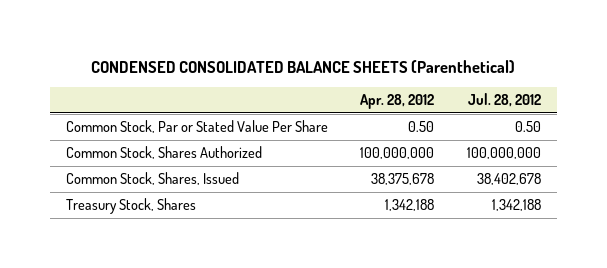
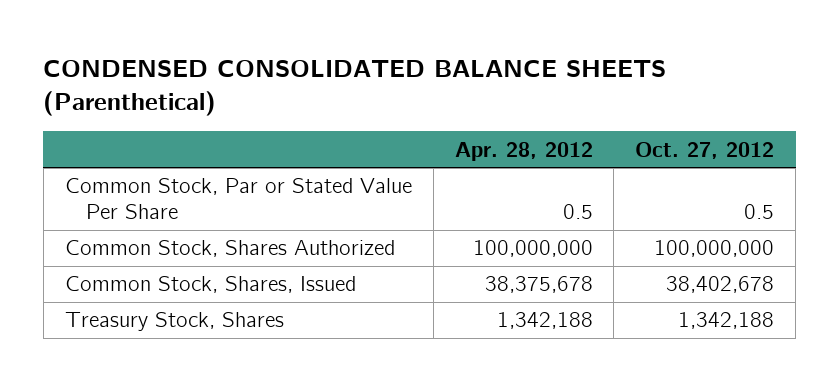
- | Apr. 28, 2012 | Jul. 28, 2012
+ | Apr. 28, 2012 | Oct. 27, 2012
- Common Stock, Par or Stated Value Per Share | 0.50 | 0.50
+ Common Stock, Par or Stated Value Per Share | 0.5 | 0.5

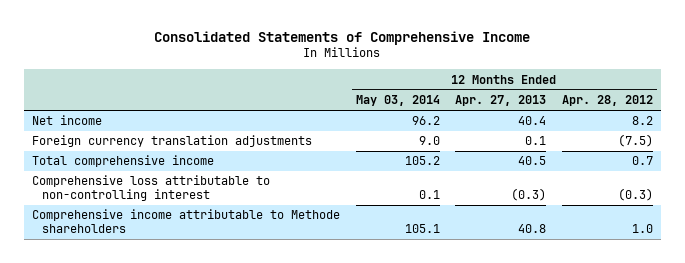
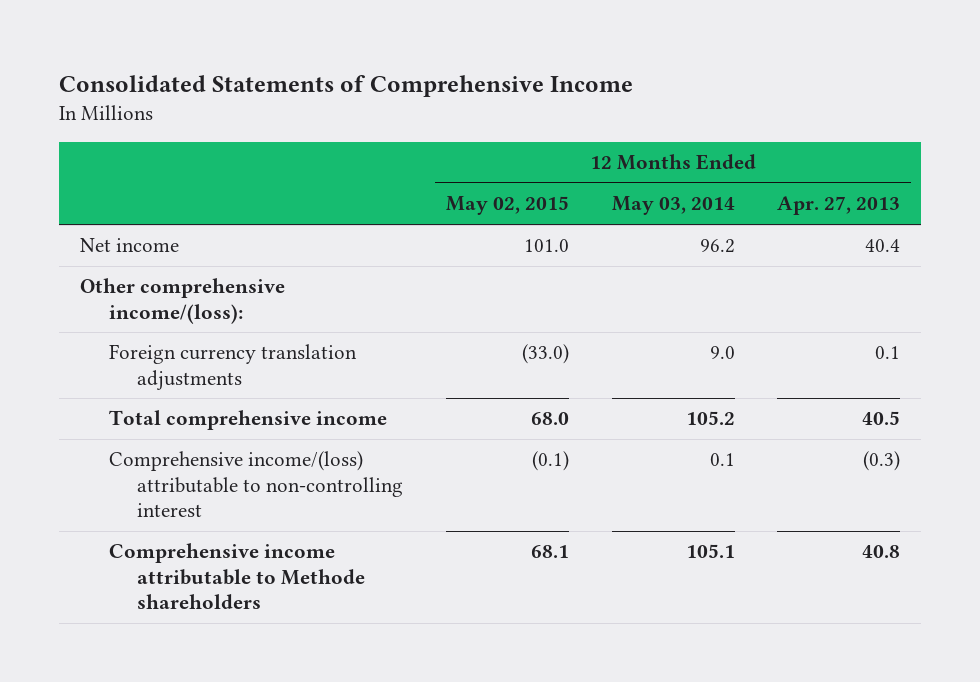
- | 12 Months Ended May 03, 2014 | 12 Months Ended Apr. 27, 2013 | 12 Months Ended Apr. 28, 2012
+ | 12 Months Ended May 02, 2015 | 12 Months Ended May 03, 2014 | 12 Months Ended Apr. 27, 2013
+ Other comprehensive income/(loss):
- Comprehensive loss attributable to non-controlling interest | 0.1 | (0.3) | (0.3)
+ Comprehensive income/(loss) attributable to non-controlling interest | (0.1) | 0.1 | (0.3)

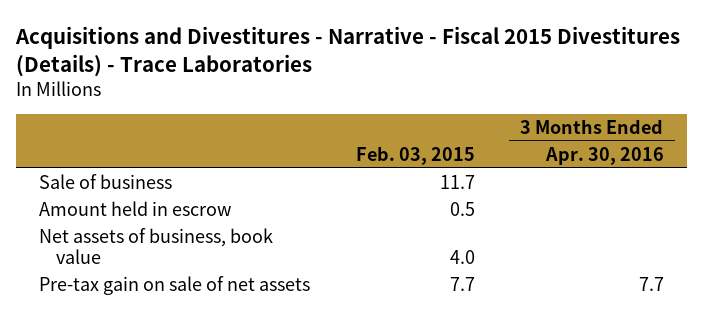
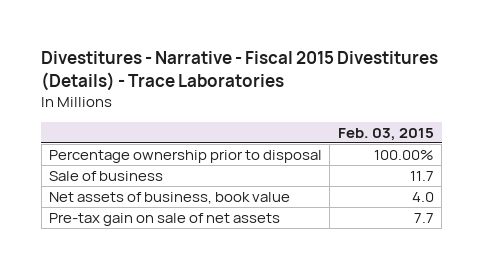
- Acquisitions and Divestitures - Narrative - Fiscal 2015 Divestitures (Details) - Trace Laboratories
+ Divestitures - Narrative - Fiscal 2015 Divestitures (Details) - Trace Laboratories
- | Feb. 03, 2015 | 3 Months Ended Apr. 30, 2016
+ | Feb. 03, 2015
+ Percentage ownership prior to disposal | 100.00%
- Amount held in escrow | 0.5 |

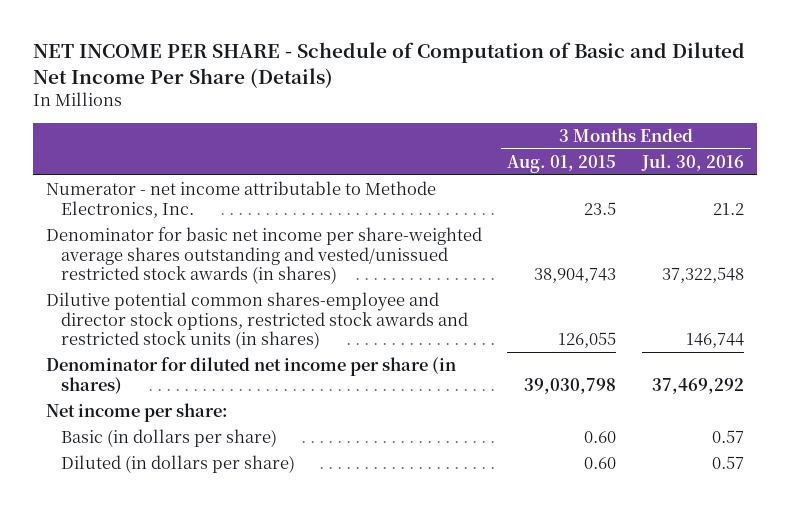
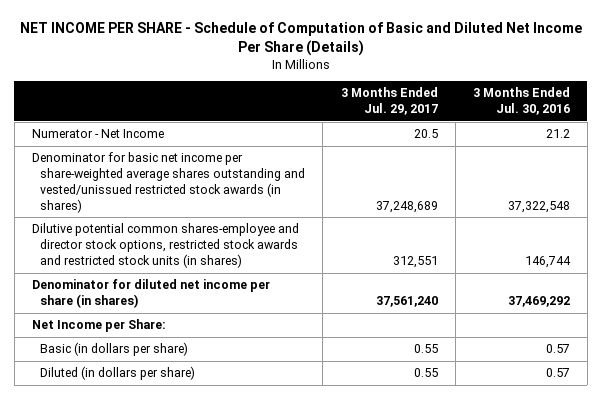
- | 3 Months Ended Aug. 01, 2015 | 3 Months Ended Jul. 30, 2016
+ | 3 Months Ended Jul. 29, 2017 | 3 Months Ended Jul. 30, 2016
- Numerator - net income attributable to Methode Electronics, Inc. | 23.5 | 21.2
+ Numerator - Net Income | 20.5 | 21.2
- Net income per share:
+ Net Income per Share:

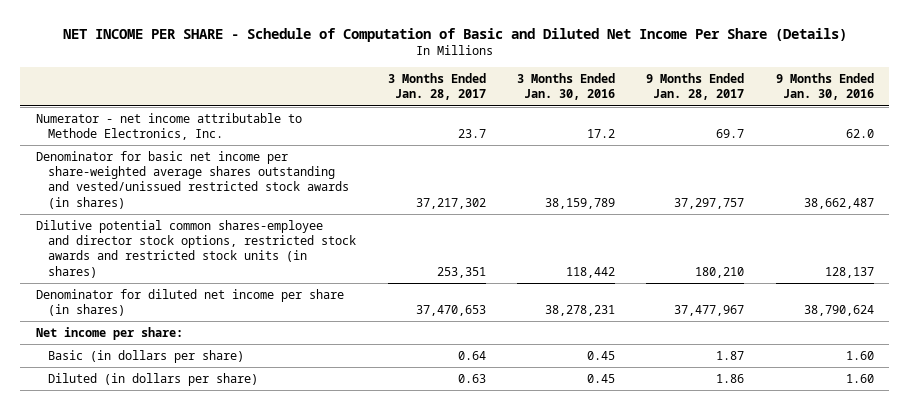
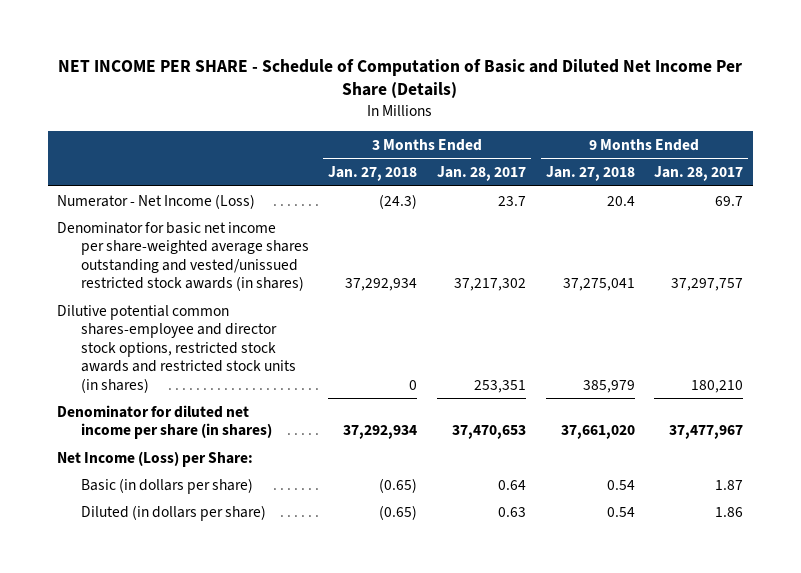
- | 3 Months Ended Jan. 28, 2017 | 3 Months Ended Jan. 30, 2016 | 9 Months Ended Jan. 28, 2017 | 9 Months Ended Jan. 30, 2016
+ | 3 Months Ended Jan. 27, 2018 | 3 Months Ended Jan. 28, 2017 | 9 Months Ended Jan. 27, 2018 | 9 Months Ended Jan. 28, 2017
- Numerator - net income attributable to Methode Electronics, Inc. | 23.7 | 17.2 | 69.7 | 62.0
+ Numerator - Net Income (Loss) | (24.3) | 23.7 | 20.4 | 69.7
- Net income per share:
+ Net Income (Loss) per Share:

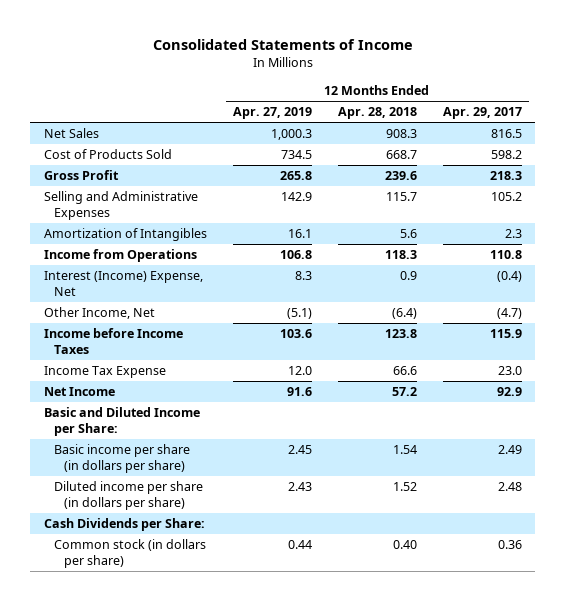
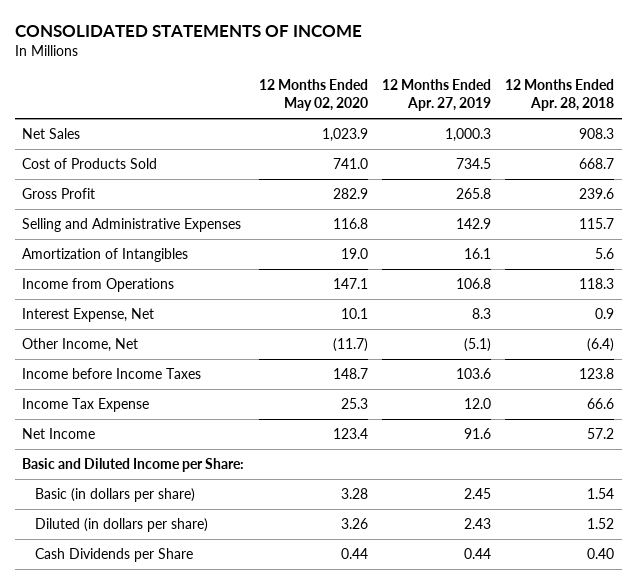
- Consolidated Statements of Income
+ CONSOLIDATED STATEMENTS OF INCOME
- | 12 Months Ended Apr. 27, 2019 | 12 Months Ended Apr. 28, 2018 | 12 Months Ended Apr. 29, 2017
+ | 12 Months Ended May 02, 2020 | 12 Months Ended Apr. 27, 2019 | 12 Months Ended Apr. 28, 2018
- Interest (Income) Expense, Net | 8.3 | 0.9 | (0.4)
+ Interest Expense, Net | 10.1 | 8.3 | 0.9
- Basic income per share (in dollars per share) | 2.45 | 1.54 | 2.49
- Diluted income per share (in dollars per share) | 2.43 | 1.52 | 2.48
- Cash Dividends per Share:
- Common stock (in dollars per share) | 0.44 | 0.40 | 0.36
+ Basic (in dollars per share) | 3.28 | 2.45 | 1.54
+ Diluted (in dollars per share) | 3.26 | 2.43 | 1.52
+ Cash Dividends per Share | 0.44 | 0.44 | 0.40

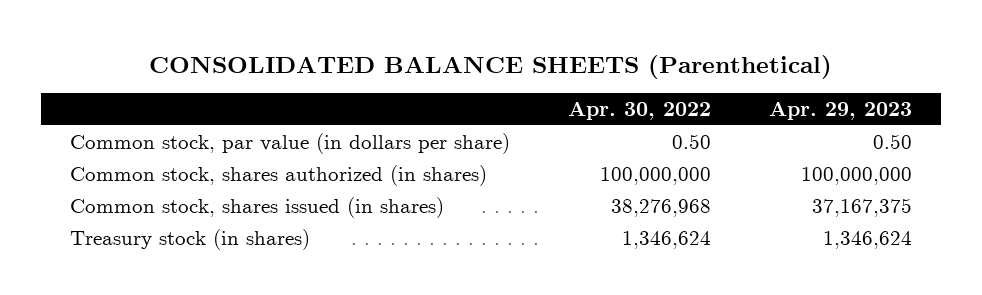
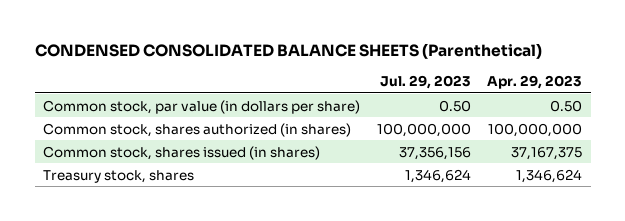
- CONSOLIDATED BALANCE SHEETS (Parenthetical)
+ CONDENSED CONSOLIDATED BALANCE SHEETS (Parenthetical)
- | Apr. 30, 2022 | Apr. 29, 2023
+ | Jul. 29, 2023 | Apr. 29, 2023
- Treasury stock (in shares) | 1,346,624 | 1,346,624
+ Treasury stock, shares | 1,346,624 | 1,346,624

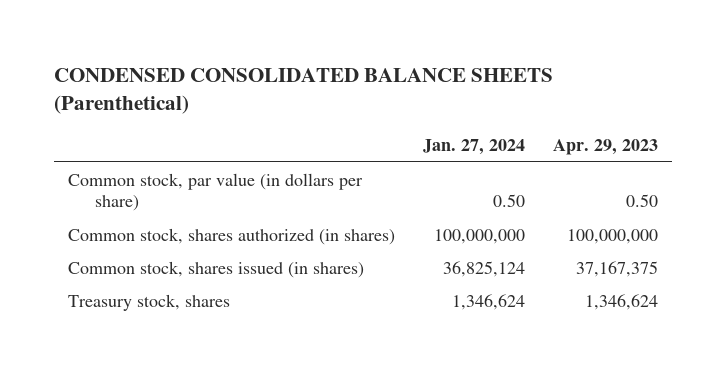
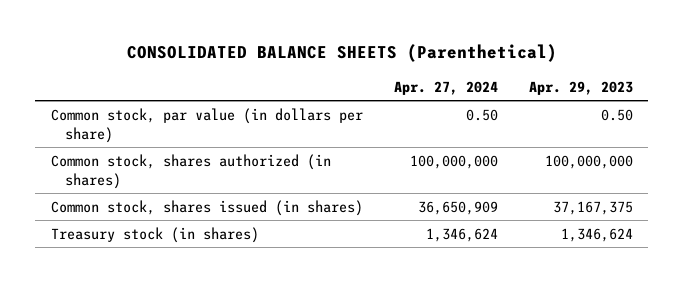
- CONDENSED CONSOLIDATED BALANCE SHEETS (Parenthetical)
+ CONSOLIDATED BALANCE SHEETS (Parenthetical)
- | Jan. 27, 2024 | Apr. 29, 2023
+ | Apr. 27, 2024 | Apr. 29, 2023
- Treasury stock, shares | 1,346,624 | 1,346,624
+ Treasury stock (in shares) | 1,346,624 | 1,346,624

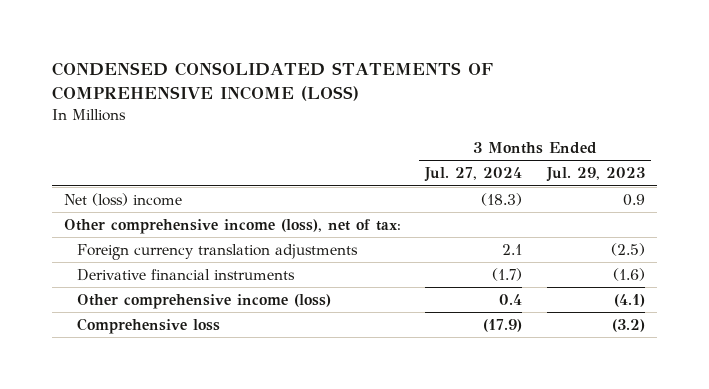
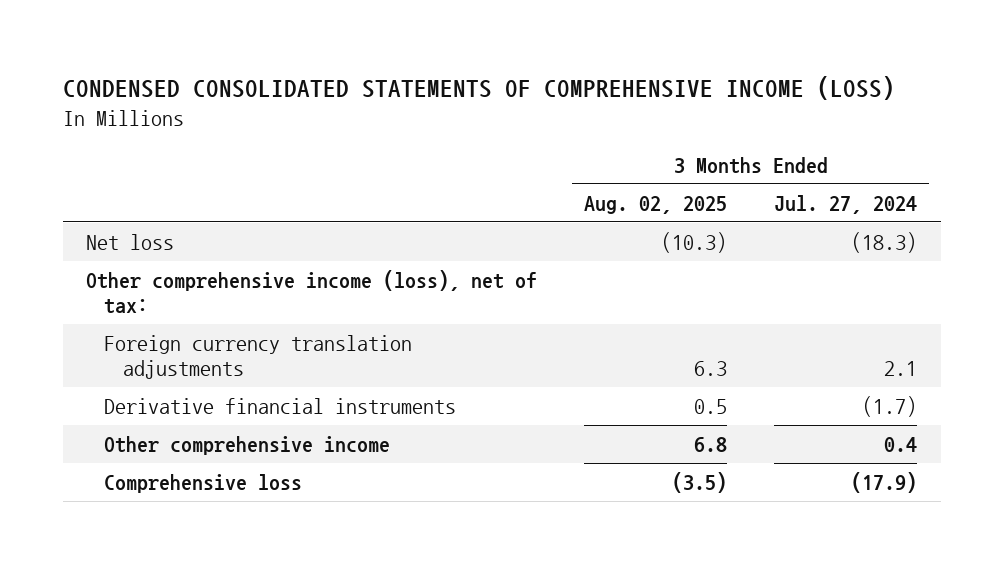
- | 3 Months Ended Jul. 27, 2024 | 3 Months Ended Jul. 29, 2023
+ | 3 Months Ended Aug. 02, 2025 | 3 Months Ended Jul. 27, 2024
- Net (loss) income | (18.3) | 0.9
+ Net loss | (10.3) | (18.3)
- Other comprehensive income (loss) | 0.4 | (4.1)
+ Other comprehensive income | 6.8 | 0.4

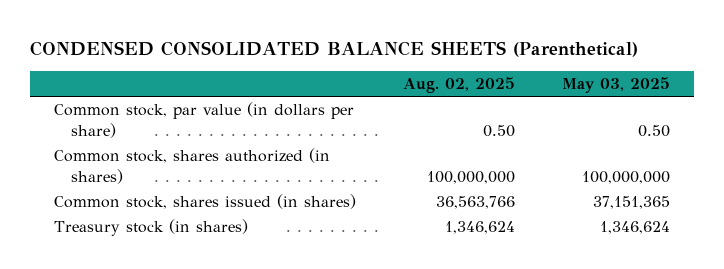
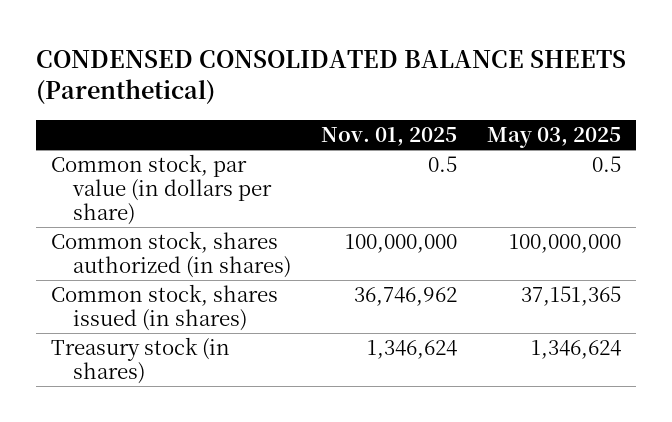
- | Aug. 02, 2025 | May 03, 2025
+ | Nov. 01, 2025 | May 03, 2025
- Common stock, par value (in dollars per share) | 0.50 | 0.50
+ Common stock, par value (in dollars per share) | 0.5 | 0.5

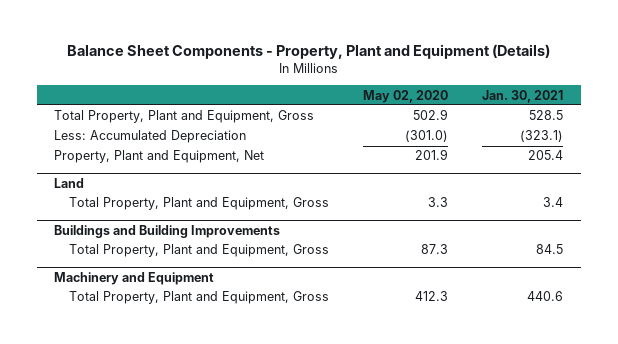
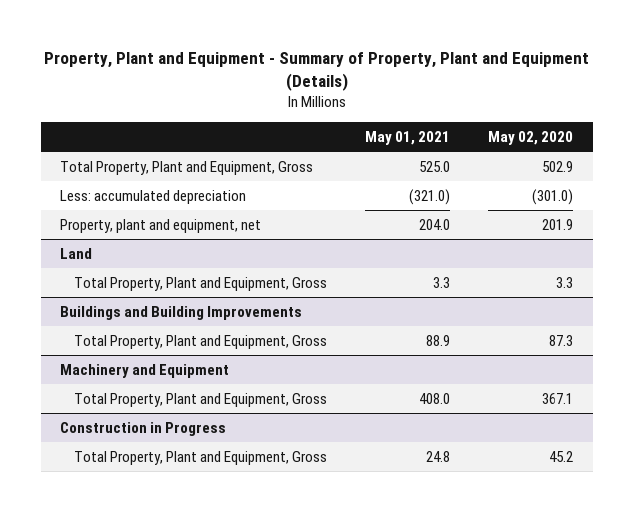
- Balance Sheet Components - Property, Plant and Equipment (Details)
+ Property, Plant and Equipment - Summary of Property, Plant and Equipment (Details)
- | May 02, 2020 | Jan. 30, 2021
+ | May 01, 2021 | May 02, 2020
- Less: Accumulated Depreciation | (301.0) | (323.1)
- Property, Plant and Equipment, Net | 201.9 | 205.4
+ Less: accumulated depreciation | (321.0) | (301.0)
+ Property, plant and equipment, net | 204.0 | 201.9
@ Machinery and Equipment
- Total Property, Plant and Equipment, Gross | 412.3 | 440.6
+ Total Property, Plant and Equipment, Gross | 408.0 | 367.1
+ Construction in Progress
+ Total Property, Plant and Equipment, Gross | 24.8 | 45.2

